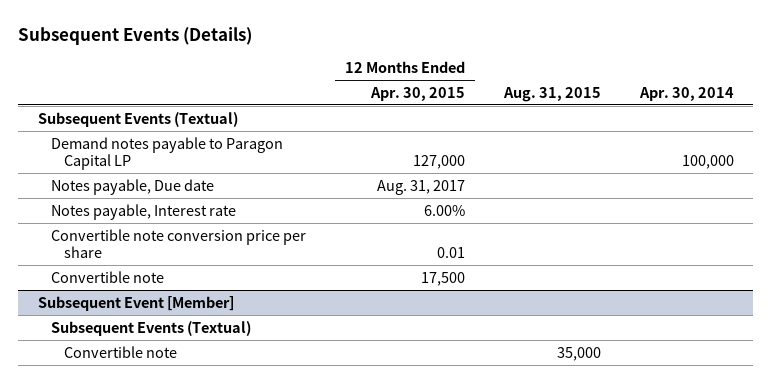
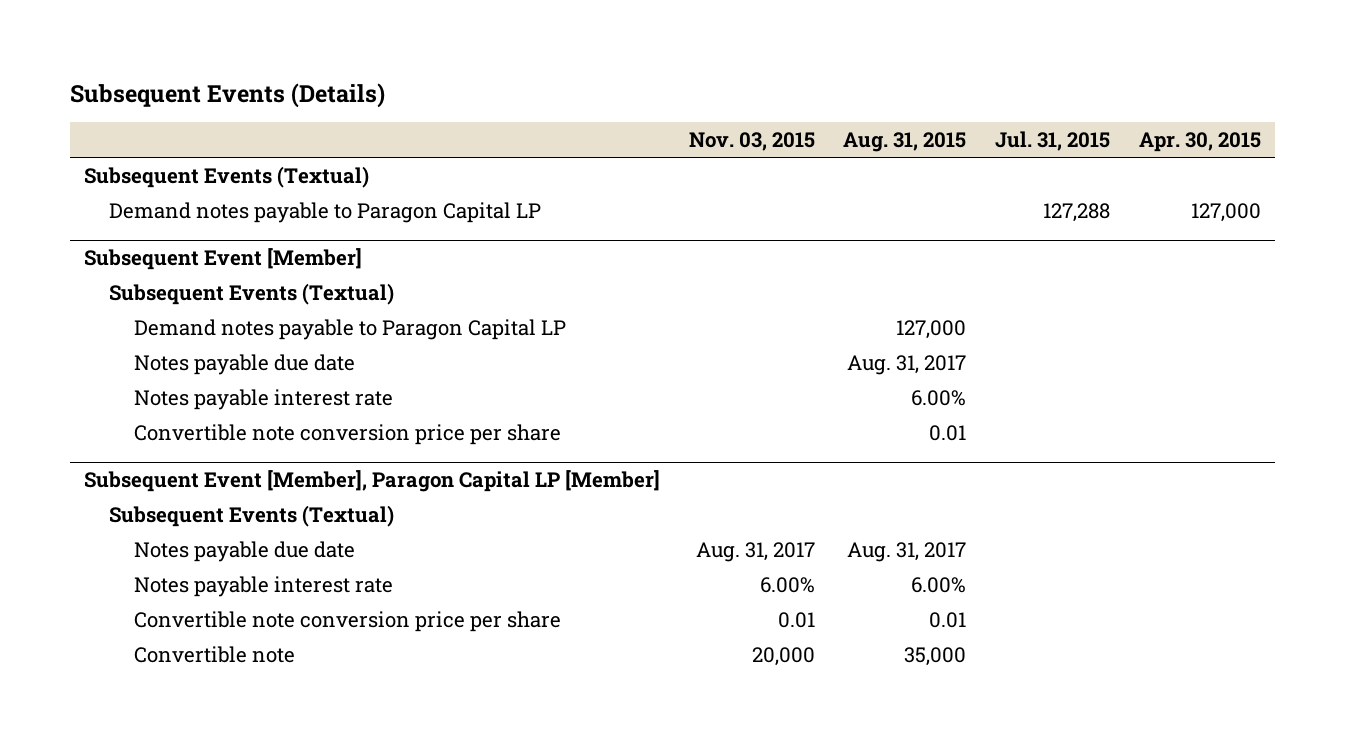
- | 12 Months Ended Apr. 30, 2015 | Aug. 31, 2015 | Apr. 30, 2014
+ | Nov. 03, 2015 | Aug. 31, 2015 | Jul. 31, 2015 | Apr. 30, 2015
- Notes payable, Due date | Aug. 31, 2017 | |
- Notes payable, Interest rate | 6.00% | |
- Convertible note conversion price per share | 0.01 | |
- Convertible note | 17,500 | |
@ Subsequent Event [Member]
- Convertible note | | 35,000 |
+ Demand notes payable to Paragon Capital LP | | 127,000 | |
+ Notes payable due date | | Aug. 31, 2017 | |
+ Notes payable interest rate | | 6.00% | |
+ Convertible note conversion price per share | | 0.01 | |
+ Subsequent Event [Member], Paragon Capital LP [Member]
+ Subsequent Events (Textual)
+ Notes payable due date | Aug. 31, 2017 | Aug. 31, 2017 | |
+ Notes payable interest rate | 6.00% | 6.00% | |
+ Convertible note conversion price per share | 0.01 | 0.01 | |
+ Convertible note | 20,000 | 35,000 | |

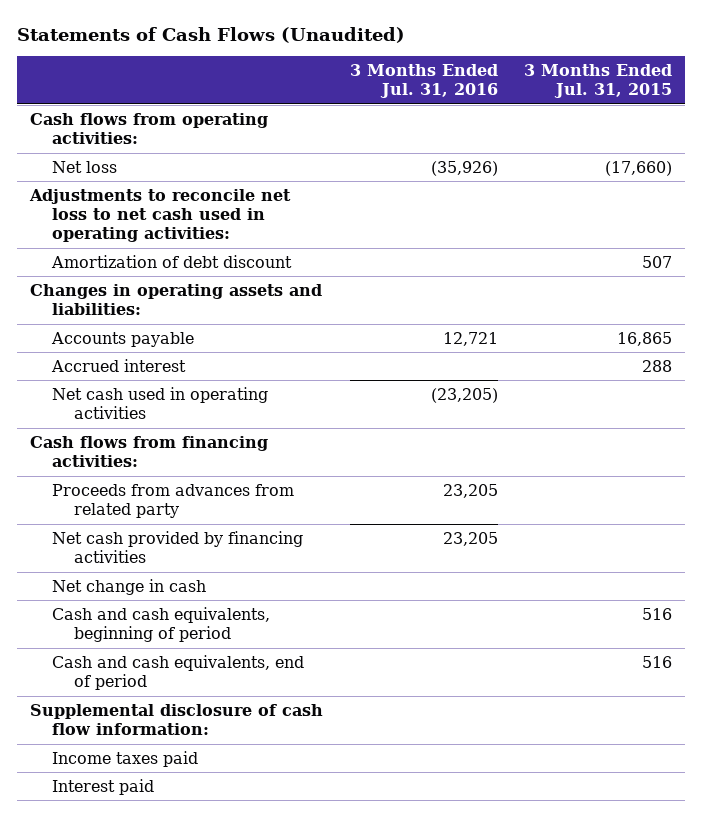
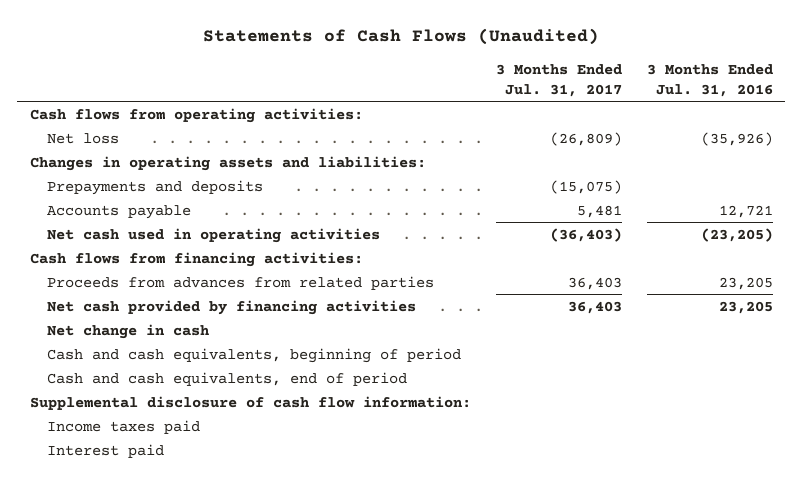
- | 3 Months Ended Jul. 31, 2016 | 3 Months Ended Jul. 31, 2015
+ | 3 Months Ended Jul. 31, 2017 | 3 Months Ended Jul. 31, 2016
- Adjustments to reconcile net loss to net cash used in operating activities:
- Amortization of debt discount | | 507
+ Prepayments and deposits | (15,075) |
- Accrued interest | | 288
- Proceeds from advances from related party | 23,205 |
+ Proceeds from advances from related parties | 36,403 | 23,205

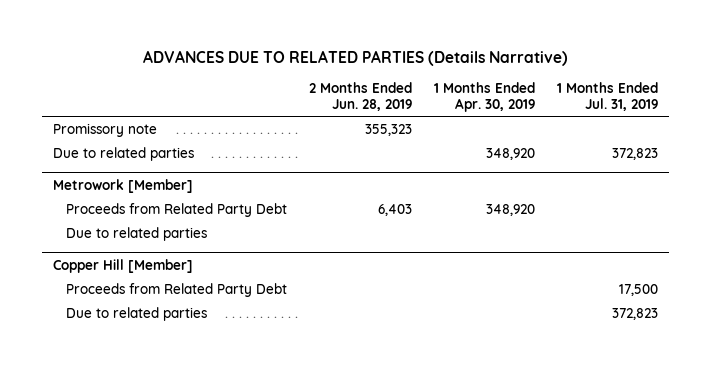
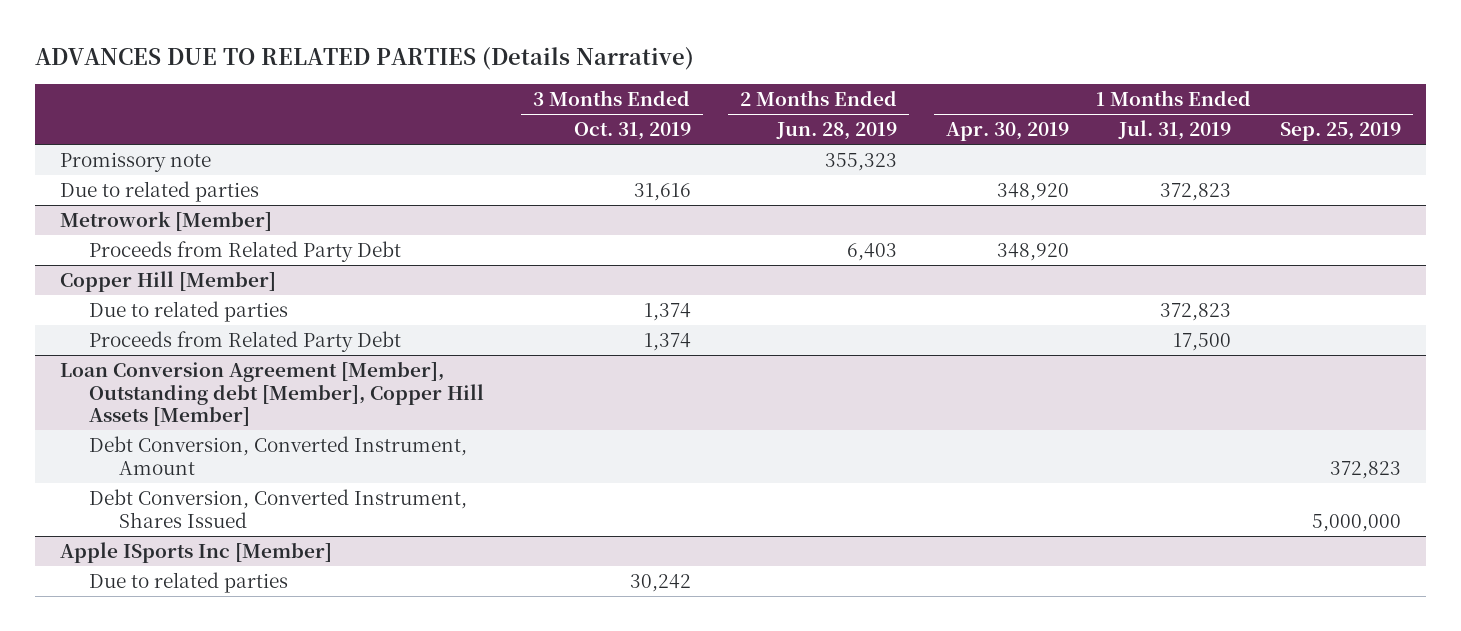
- | 2 Months Ended Jun. 28, 2019 | 1 Months Ended Apr. 30, 2019 | 1 Months Ended Jul. 31, 2019
+ | 3 Months Ended Oct. 31, 2019 | 2 Months Ended Jun. 28, 2019 | 1 Months Ended Apr. 30, 2019 | 1 Months Ended Jul. 31, 2019 | 1 Months Ended Sep. 25, 2019
@ Metrowork [Member]
- Due to related parties
@ Copper Hill [Member]
moved down: Proceeds from Related Party Debt | 1,374 | | | 17,500 |
+ Loan Conversion Agreement [Member], Outstanding debt [Member], Copper Hill Assets [Member]
+ Debt Conversion, Converted Instrument, Amount | | | | | 372,823
+ Debt Conversion, Converted Instrument, Shares Issued | | | | | 5,000,000
+ Apple ISports Inc [Member]
+ Due to related parties | 30,242 | | | |

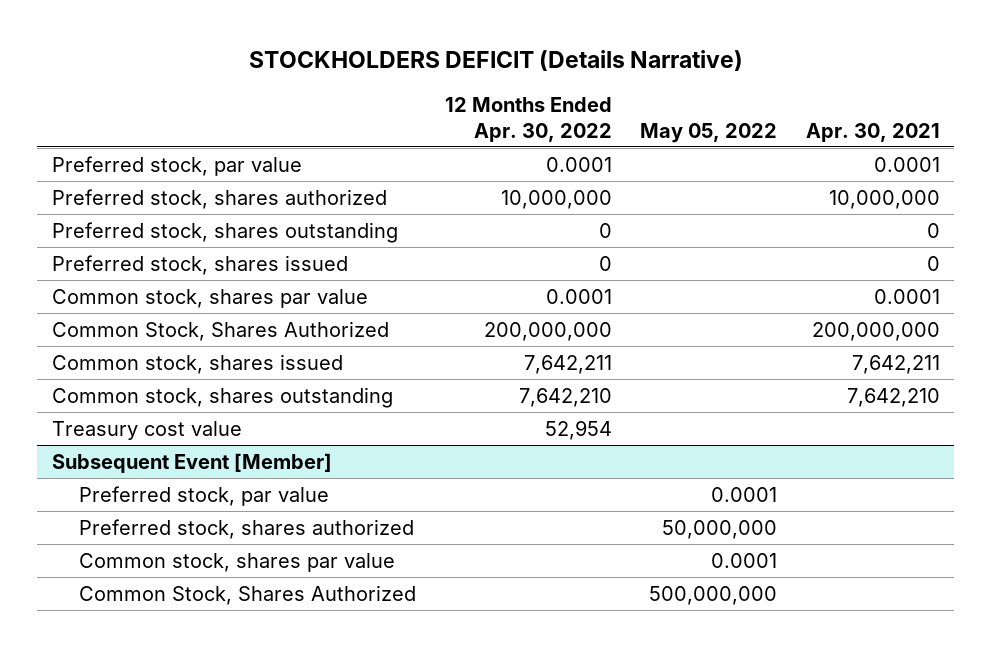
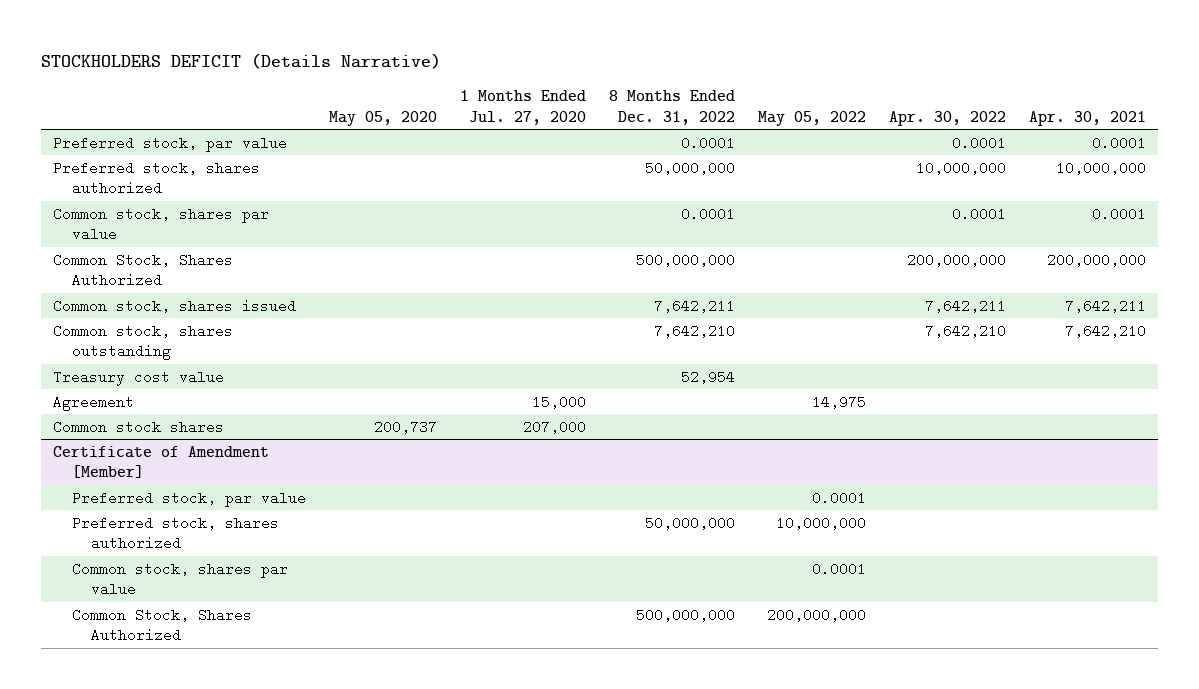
- | 12 Months Ended Apr. 30, 2022 | May 05, 2022 | Apr. 30, 2021
+ | May 05, 2020 | 1 Months Ended Jul. 27, 2020 | 8 Months Ended Dec. 31, 2022 | May 05, 2022 | Apr. 30, 2022 | Apr. 30, 2021
- Preferred stock, shares outstanding | 0 | | 0
- Preferred stock, shares issued | 0 | | 0
- Subsequent Event [Member]
+ Agreement | | 15,000 | | 14,975 | |
+ Common stock shares | 200,737 | 207,000 | | | |
+ Certificate of Amendment [Member]
- Preferred stock, shares authorized | | 50,000,000 |
+ Preferred stock, shares authorized | | | 50,000,000 | 10,000,000 | |
- Common Stock, Shares Authorized | | 500,000,000 |
+ Common Stock, Shares Authorized | | | 500,000,000 | 200,000,000 | |

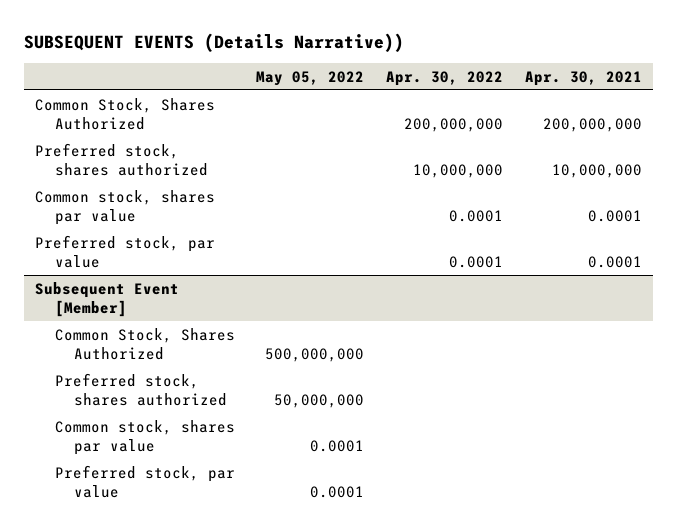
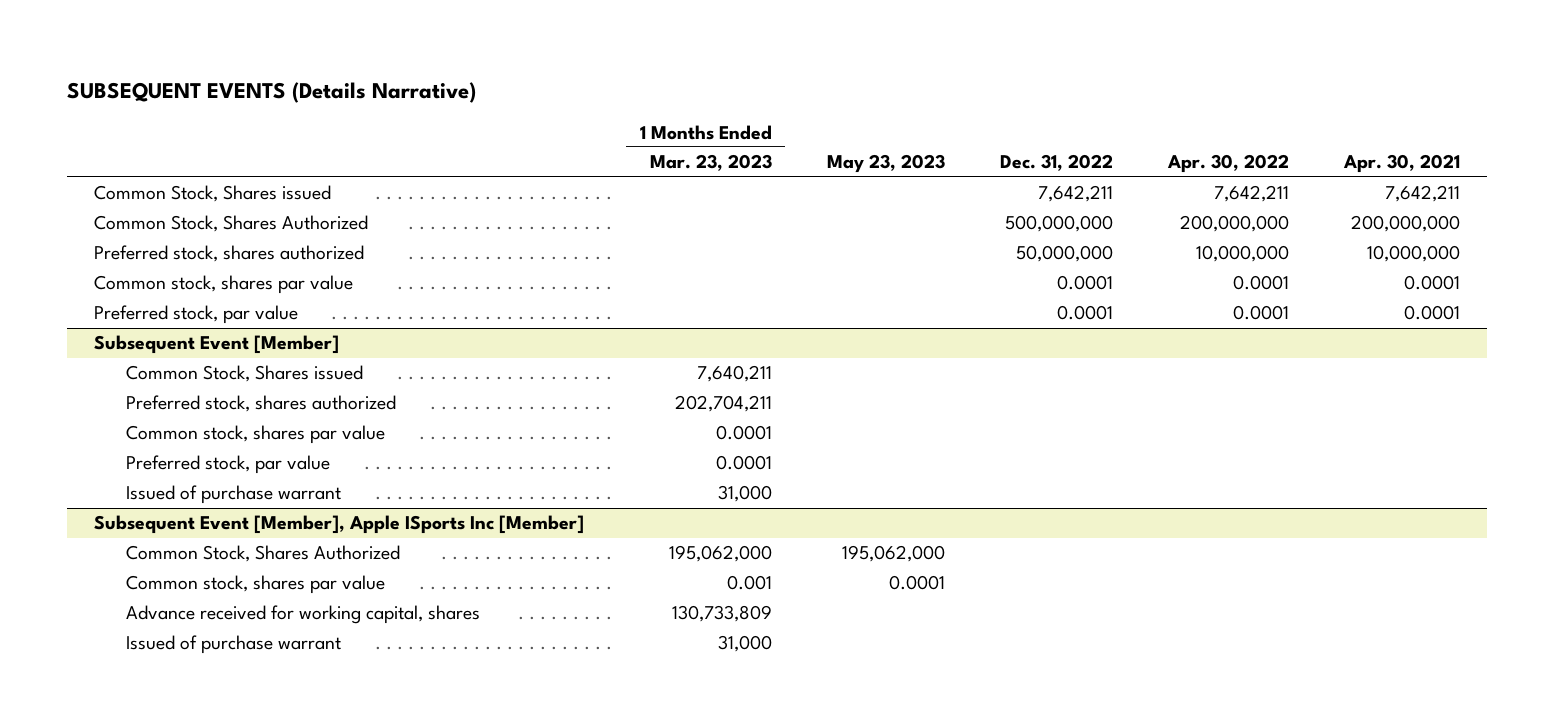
- SUBSEQUENT EVENTS (Details Narrative))
+ SUBSEQUENT EVENTS (Details Narrative)
- | May 05, 2022 | Apr. 30, 2022 | Apr. 30, 2021
+ | 1 Months Ended Mar. 23, 2023 | May 23, 2023 | Dec. 31, 2022 | Apr. 30, 2022 | Apr. 30, 2021
+ Common Stock, Shares issued | | | 7,642,211 | 7,642,211 | 7,642,211
@ Subsequent Event [Member]
- Common Stock, Shares Authorized | 500,000,000 | |
+ Common Stock, Shares issued | 7,640,211 | | | |
+ Issued of purchase warrant | 31,000 | | | |
+ Subsequent Event [Member], Apple ISports Inc [Member]
+ Common Stock, Shares Authorized | 195,062,000 | 195,062,000 | | |
+ Common stock, shares par value | 0.001 | 0.0001 | | |
+ Advance received for working capital, shares | 130,733,809 | | | |
+ Issued of purchase warrant | 31,000 | | | |

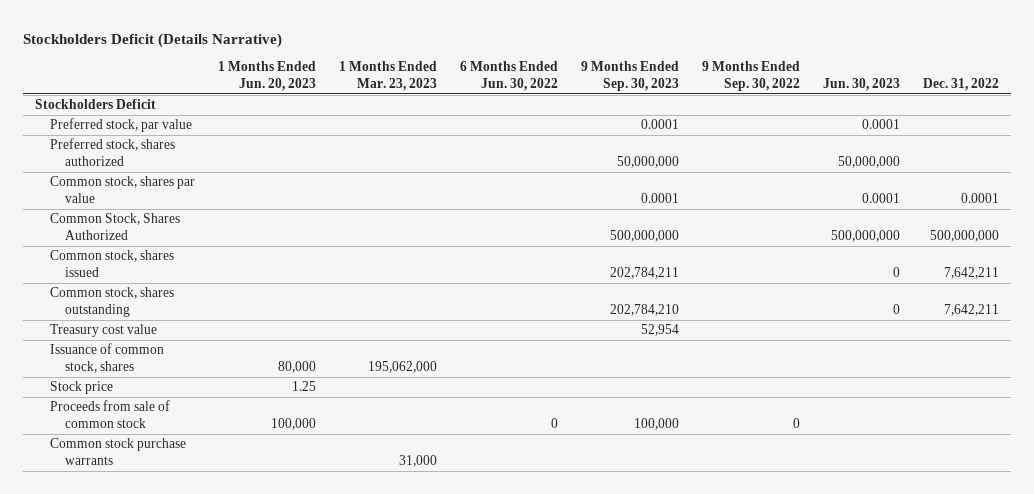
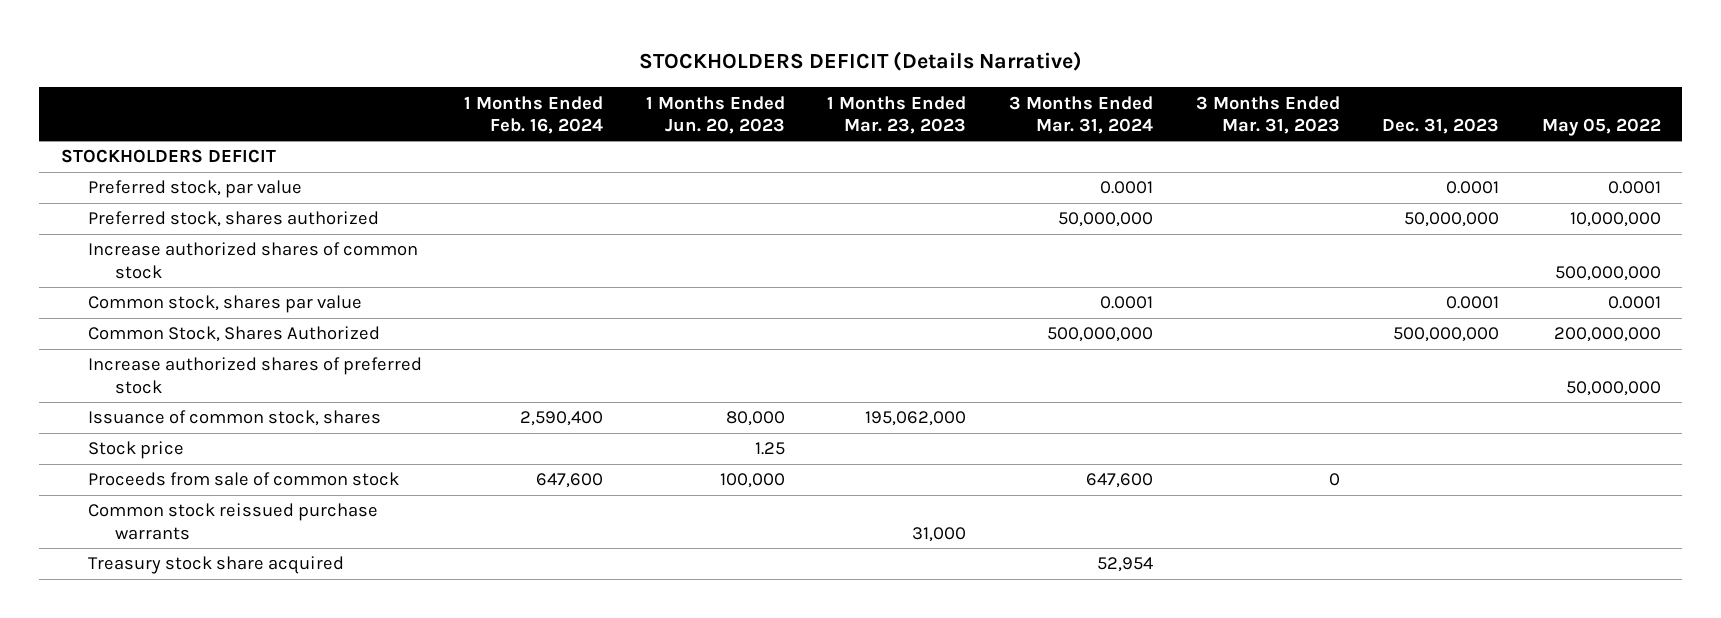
- Stockholders Deficit (Details Narrative)
+ STOCKHOLDERS DEFICIT (Details Narrative)
- | 1 Months Ended Jun. 20, 2023 | 1 Months Ended Mar. 23, 2023 | 6 Months Ended Jun. 30, 2022 | 9 Months Ended Sep. 30, 2023 | 9 Months Ended Sep. 30, 2022 | Jun. 30, 2023 | Dec. 31, 2022
+ | 1 Months Ended Feb. 16, 2024 | 1 Months Ended Jun. 20, 2023 | 1 Months Ended Mar. 23, 2023 | 3 Months Ended Mar. 31, 2024 | 3 Months Ended Mar. 31, 2023 | Dec. 31, 2023 | May 05, 2022
- Stockholders Deficit
+ STOCKHOLDERS DEFICIT
+ Increase authorized shares of common stock | | | | | | | 500,000,000
- Common stock, shares issued | | | | 202,784,211 | | 0 | 7,642,211
- Common stock, shares outstanding | | | | 202,784,210 | | 0 | 7,642,211
- Treasury cost value | | | | 52,954 | | |
+ Increase authorized shares of preferred stock | | | | | | | 50,000,000
- Common stock purchase warrants | | 31,000 | | | | |
+ Common stock reissued purchase warrants | | | 31,000 | | | |
+ Treasury stock share acquired | | | | 52,954 | | |

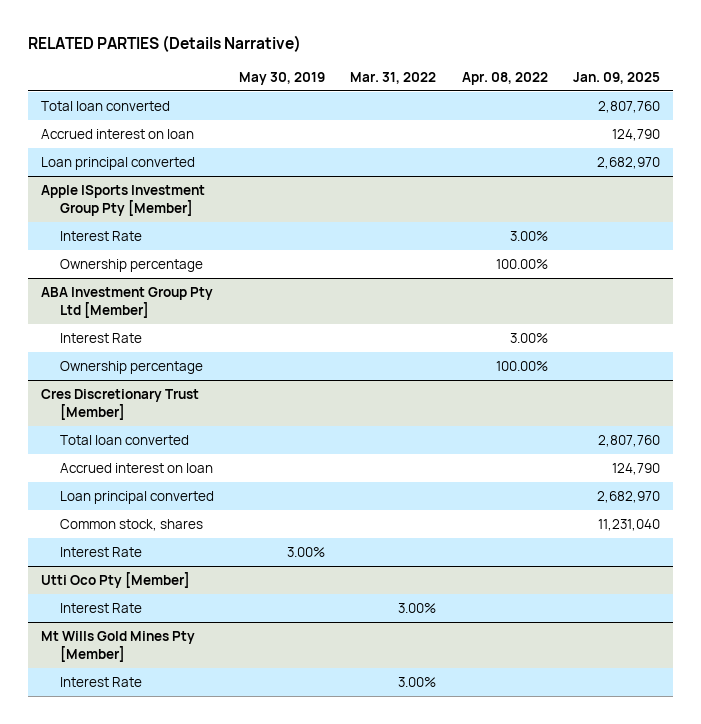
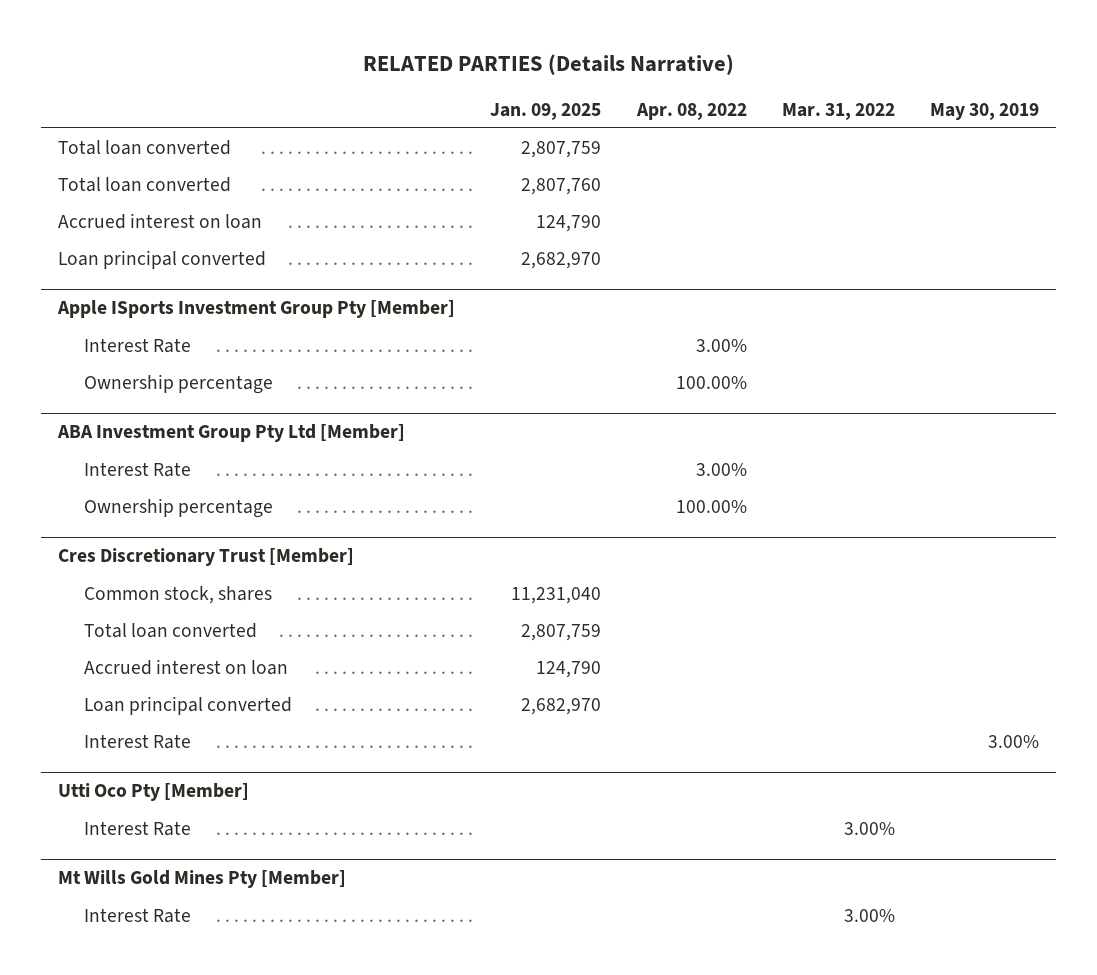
- | May 30, 2019 | Mar. 31, 2022 | Apr. 08, 2022 | Jan. 09, 2025
+ | Jan. 09, 2025 | Apr. 08, 2022 | Mar. 31, 2022 | May 30, 2019
+ Total loan converted | 2,807,759 | | |
@ Cres Discretionary Trust [Member]
- Total loan converted | | | | 2,807,760
moved up: Common stock, shares | 11,231,040 | | |
+ Total loan converted | 2,807,759 | | |

